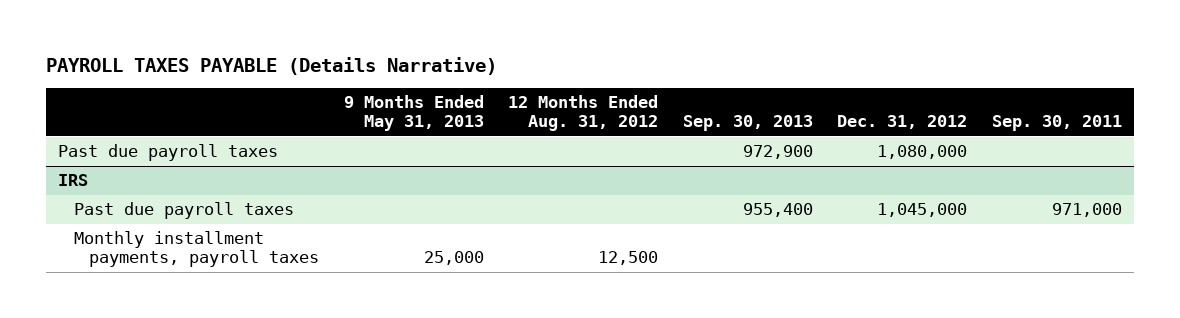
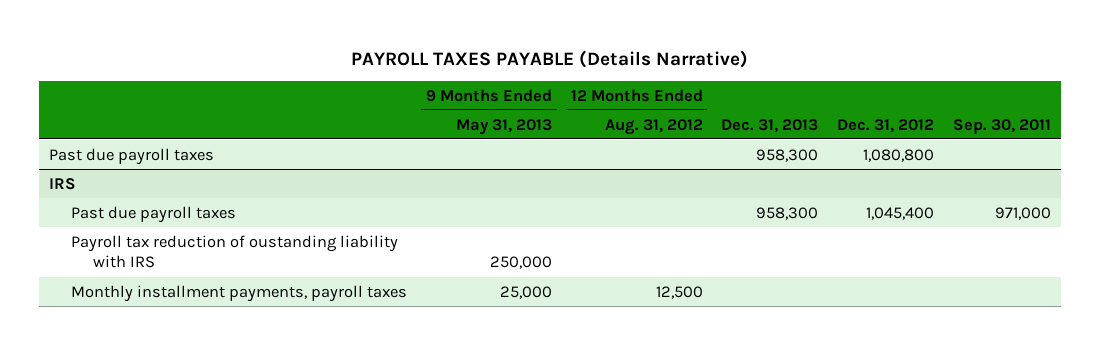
- | 9 Months Ended May 31, 2013 | 12 Months Ended Aug. 31, 2012 | Sep. 30, 2013 | Dec. 31, 2012 | Sep. 30, 2011
+ | 9 Months Ended May 31, 2013 | 12 Months Ended Aug. 31, 2012 | Dec. 31, 2013 | Dec. 31, 2012 | Sep. 30, 2011
- Past due payroll taxes | | | 972,900 | 1,080,000 |
+ Past due payroll taxes | | | 958,300 | 1,080,800 |
@ IRS
- Past due payroll taxes | | | 955,400 | 1,045,000 | 971,000
+ Past due payroll taxes | | | 958,300 | 1,045,400 | 971,000
+ Payroll tax reduction of oustanding liability with IRS | 250,000 | | | |

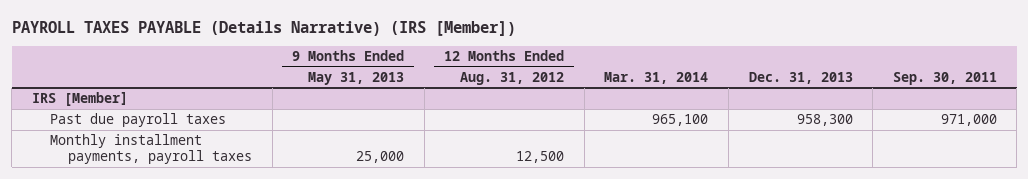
- PAYROLL TAXES PAYABLE (Details Narrative)
+ PAYROLL TAXES PAYABLE (Details Narrative) (IRS [Member])
- | 9 Months Ended May 31, 2013 | 12 Months Ended Aug. 31, 2012 | Dec. 31, 2013 | Dec. 31, 2012 | Sep. 30, 2011
+ | 9 Months Ended May 31, 2013 | 12 Months Ended Aug. 31, 2012 | Mar. 31, 2014 | Dec. 31, 2013 | Sep. 30, 2011
- Past due payroll taxes | | | 958,300 | 1,080,800 |
- IRS
+ IRS [Member]
- Payroll tax reduction of oustanding liability with IRS | 250,000 | | | |

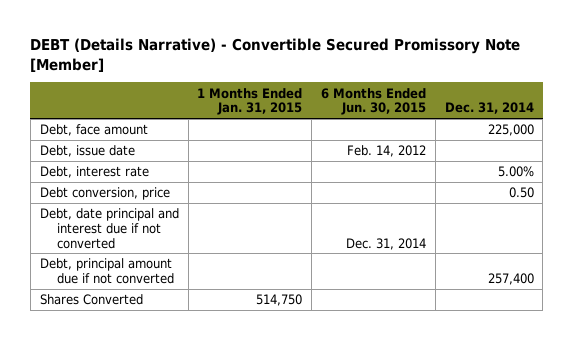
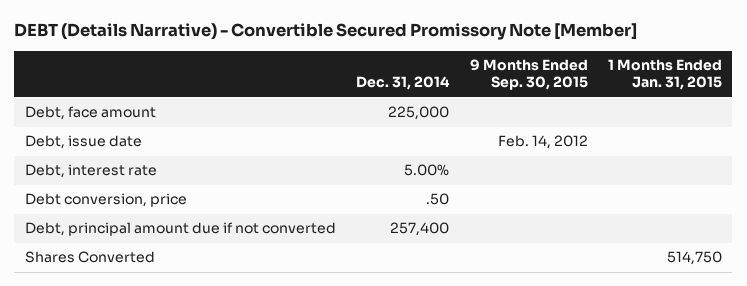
- | 1 Months Ended Jan. 31, 2015 | 6 Months Ended Jun. 30, 2015 | Dec. 31, 2014
+ | Dec. 31, 2014 | 9 Months Ended Sep. 30, 2015 | 1 Months Ended Jan. 31, 2015
- Debt conversion, price | | | 0.50
- Debt, date principal and interest due if not converted | | Dec. 31, 2014 |
+ Debt conversion, price | .50 | |

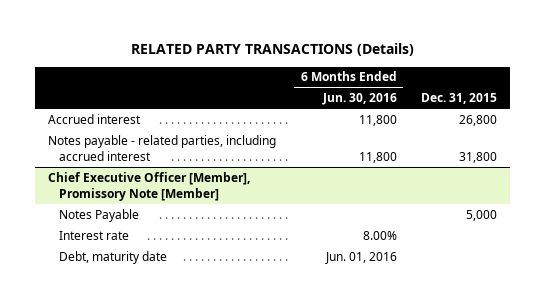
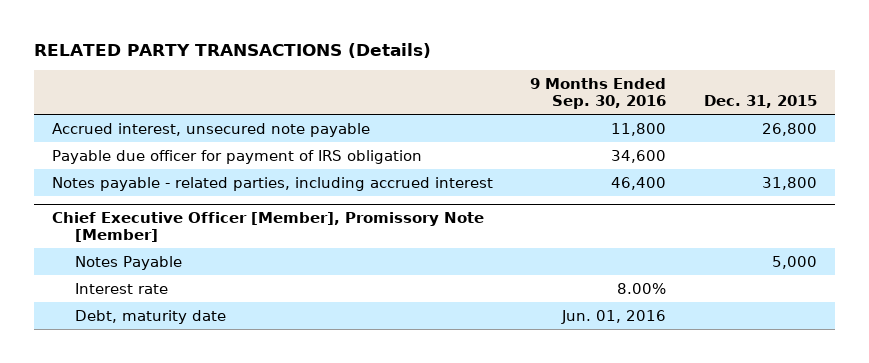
- | 6 Months Ended Jun. 30, 2016 | Dec. 31, 2015
+ | 9 Months Ended Sep. 30, 2016 | Dec. 31, 2015
- Accrued interest | 11,800 | 26,800
+ Accrued interest, unsecured note payable | 11,800 | 26,800
+ Payable due officer for payment of IRS obligation | 34,600 |

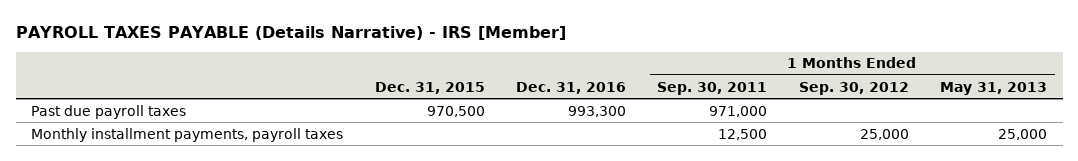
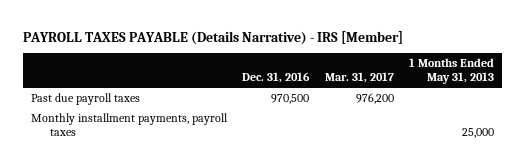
- | Dec. 31, 2015 | Dec. 31, 2016 | 1 Months Ended Sep. 30, 2011 | 1 Months Ended Sep. 30, 2012 | 1 Months Ended May 31, 2013
+ | Dec. 31, 2016 | Mar. 31, 2017 | 1 Months Ended May 31, 2013
- Past due payroll taxes | 970,500 | 993,300 | 971,000 | |
+ Past due payroll taxes | 970,500 | 976,200 |

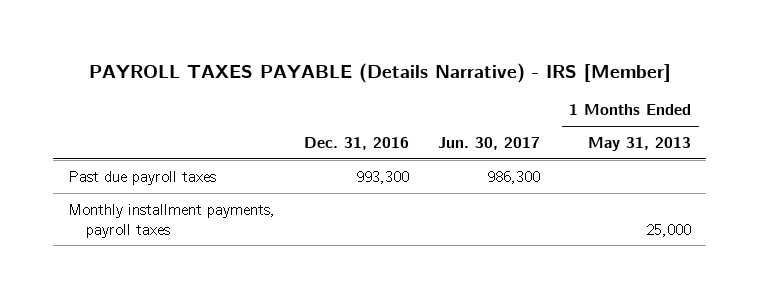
- | Dec. 31, 2016 | Mar. 31, 2017 | 1 Months Ended May 31, 2013
+ | Dec. 31, 2016 | Jun. 30, 2017 | 1 Months Ended May 31, 2013
- Past due payroll taxes | 970,500 | 976,200 |
+ Past due payroll taxes | 993,300 | 986,300 |

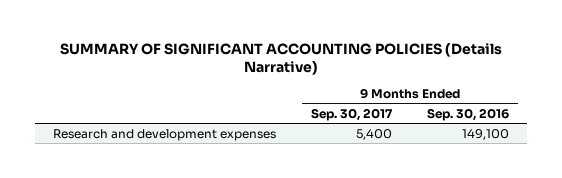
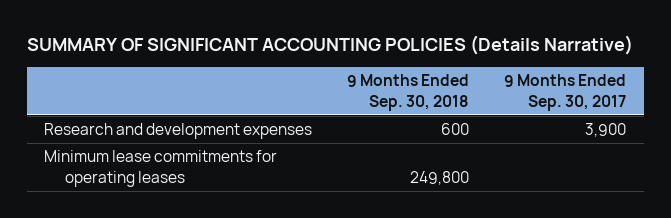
- | 9 Months Ended Sep. 30, 2017 | 9 Months Ended Sep. 30, 2016
+ | 9 Months Ended Sep. 30, 2018 | 9 Months Ended Sep. 30, 2017
- Research and development expenses | 5,400 | 149,100
+ Research and development expenses | 600 | 3,900
+ Minimum lease commitments for operating leases | 249,800 |

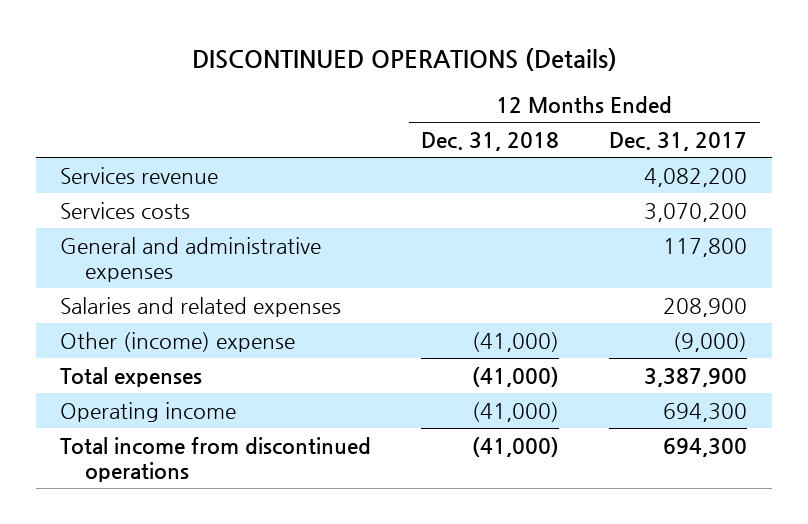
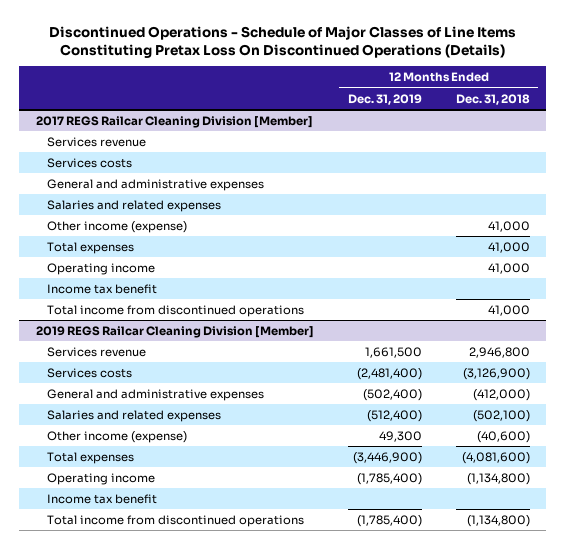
- DISCONTINUED OPERATIONS (Details)
+ Discontinued Operations - Schedule of Major Classes of Line Items Constituting Pretax Loss On Discontinued Operations (Details)
- | 12 Months Ended Dec. 31, 2018 | 12 Months Ended Dec. 31, 2017
+ | 12 Months Ended Dec. 31, 2019 | 12 Months Ended Dec. 31, 2018
- Services revenue | | 4,082,200
- Services costs | | 3,070,200
- General and administrative expenses | | 117,800
- Salaries and related expenses | | 208,900
- Other (income) expense | (41,000) | (9,000)
- Total expenses | (41,000) | 3,387,900
- Operating income | (41,000) | 694,300
- Total income from discontinued operations | (41,000) | 694,300
+ 2017 REGS Railcar Cleaning Division [Member]
+ Services revenue
+ Services costs
+ General and administrative expenses
+ Salaries and related expenses
+ Other income (expense) | | 41,000
+ Total expenses | | 41,000
+ Operating income | | 41,000
+ Income tax benefit
+ Total income from discontinued operations | | 41,000
+ 2019 REGS Railcar Cleaning Division [Member]
+ Services revenue | 1,661,500 | 2,946,800
+ Services costs | (2,481,400) | (3,126,900)
+ General and administrative expenses | (502,400) | (412,000)
+ Salaries and related expenses | (512,400) | (502,100)
+ Other income (expense) | 49,300 | (40,600)
+ Total expenses | (3,446,900) | (4,081,600)
+ Operating income | (1,785,400) | (1,134,800)
+ Income tax benefit
+ Total income from discontinued operations | (1,785,400) | (1,134,800)

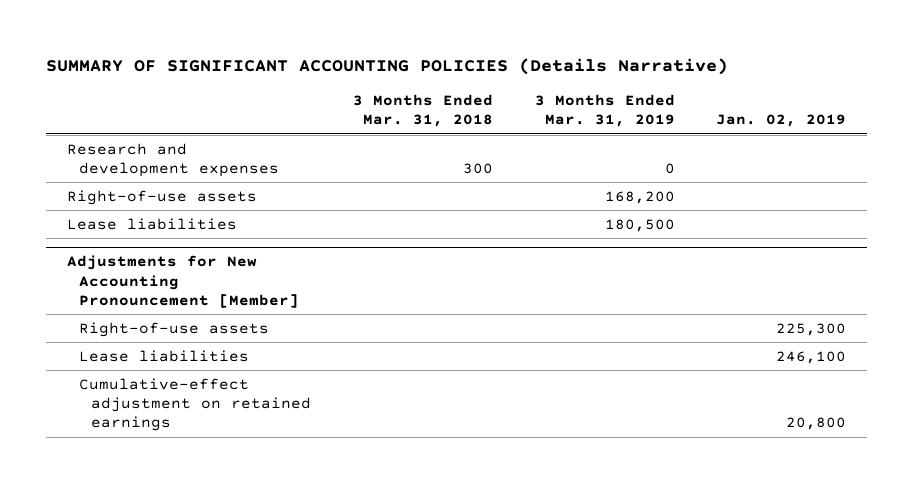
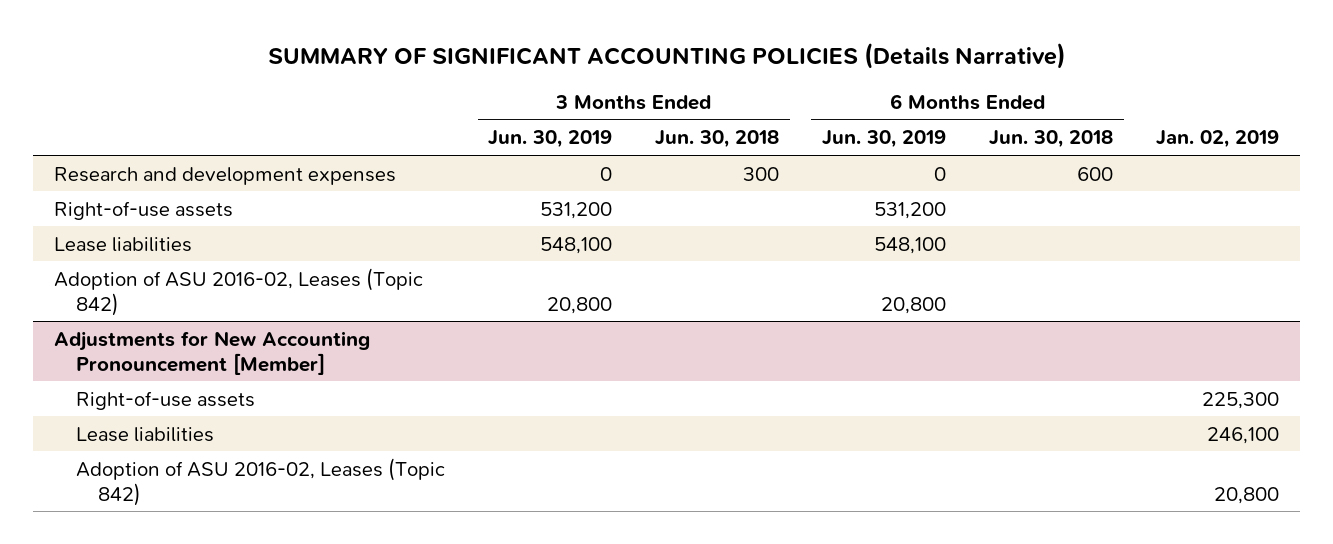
- | 3 Months Ended Mar. 31, 2018 | 3 Months Ended Mar. 31, 2019 | Jan. 02, 2019
+ | 3 Months Ended Jun. 30, 2019 | 3 Months Ended Jun. 30, 2018 | 6 Months Ended Jun. 30, 2019 | 6 Months Ended Jun. 30, 2018 | Jan. 02, 2019
+ Adoption of ASU 2016-02, Leases (Topic 842) | 20,800 | | 20,800 | |
@ Adjustments for New Accounting Pronouncement [Member]
- Cumulative-effect adjustment on retained earnings | | | 20,800
+ Adoption of ASU 2016-02, Leases (Topic 842) | | | | | 20,800

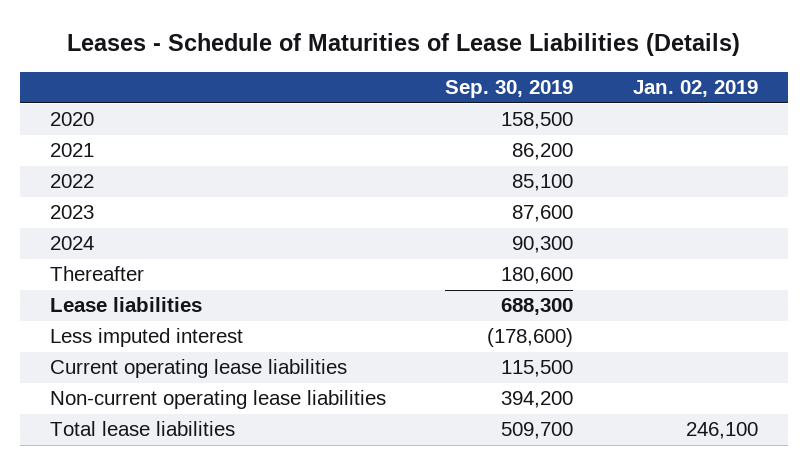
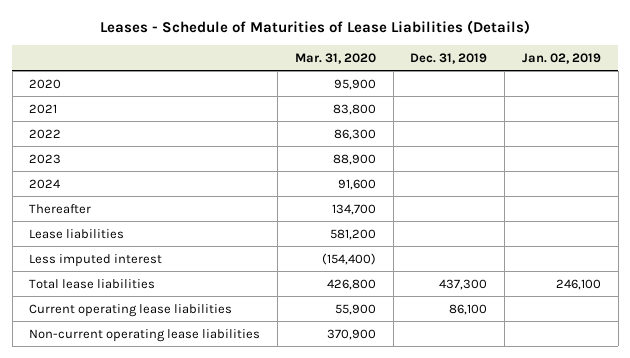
- | Sep. 30, 2019 | Jan. 02, 2019
+ | Mar. 31, 2020 | Dec. 31, 2019 | Jan. 02, 2019
moved up: Total lease liabilities | 426,800 | 437,300 | 246,100

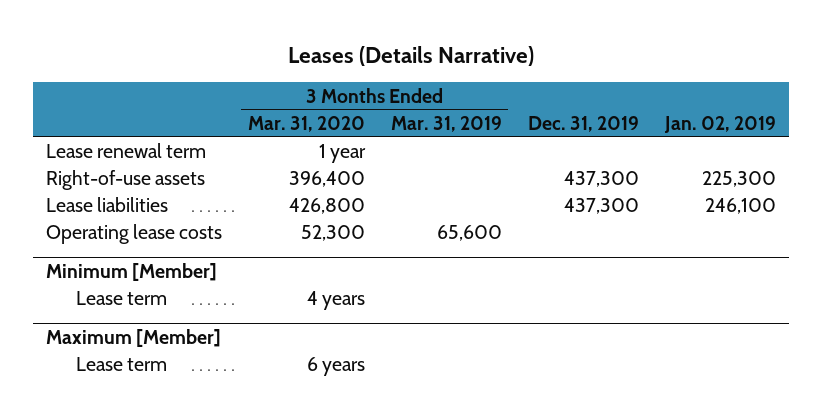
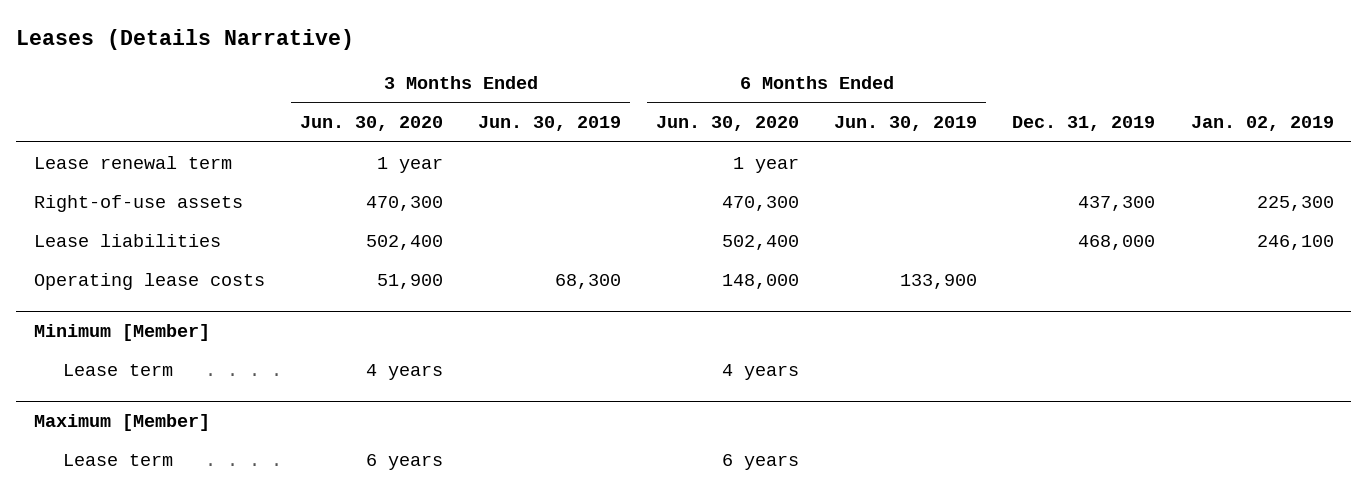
- | 3 Months Ended Mar. 31, 2020 | 3 Months Ended Mar. 31, 2019 | Dec. 31, 2019 | Jan. 02, 2019
+ | 3 Months Ended Jun. 30, 2020 | 3 Months Ended Jun. 30, 2019 | 6 Months Ended Jun. 30, 2020 | 6 Months Ended Jun. 30, 2019 | Dec. 31, 2019 | Jan. 02, 2019
- Lease liabilities | 426,800 | | 437,300 | 246,100
+ Lease liabilities | 502,400 | | 502,400 | | 468,000 | 246,100

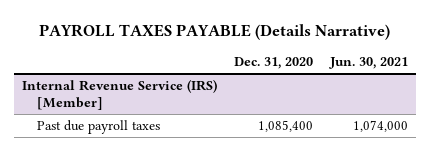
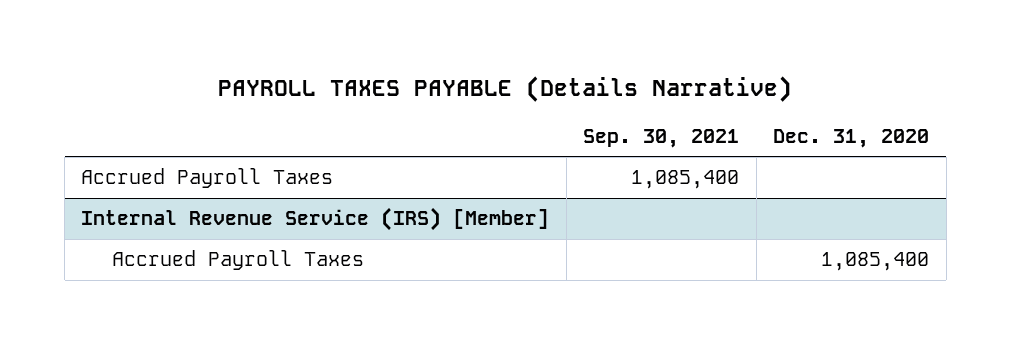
- | Dec. 31, 2020 | Jun. 30, 2021
+ | Sep. 30, 2021 | Dec. 31, 2020
+ Accrued Payroll Taxes | 1,085,400 |
@ Internal Revenue Service (IRS) [Member]
- Past due payroll taxes | 1,085,400 | 1,074,000
+ Accrued Payroll Taxes | | 1,085,400

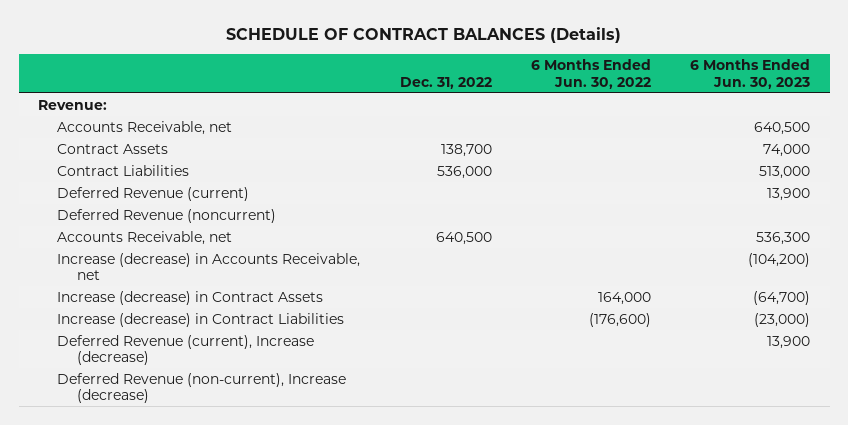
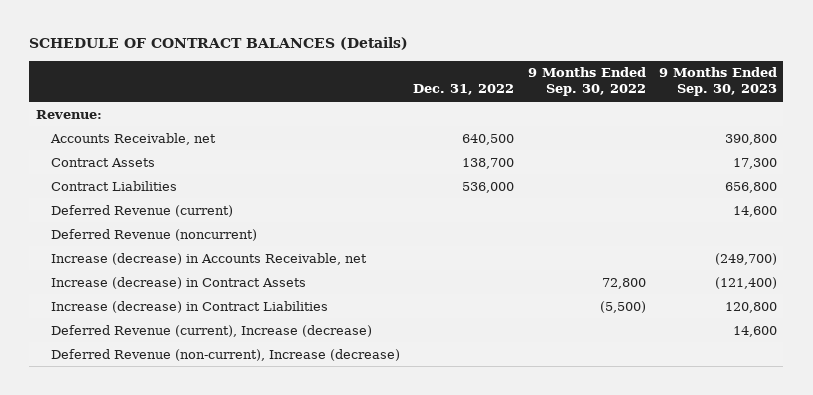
- | Dec. 31, 2022 | 6 Months Ended Jun. 30, 2022 | 6 Months Ended Jun. 30, 2023
+ | Dec. 31, 2022 | 9 Months Ended Sep. 30, 2022 | 9 Months Ended Sep. 30, 2023
- Accounts Receivable, net | | | 640,500
moved up: Accounts Receivable, net | 640,500 | | 390,800

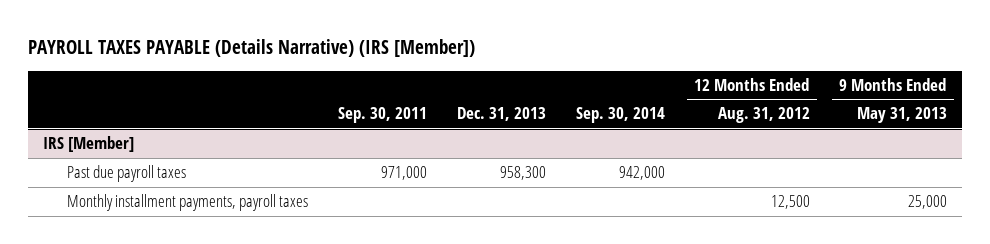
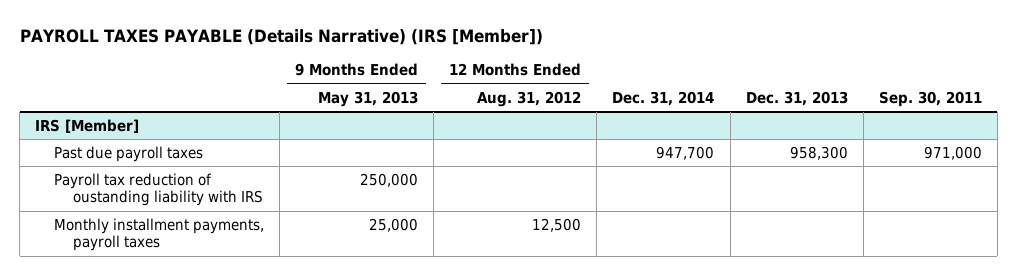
- | Sep. 30, 2011 | Dec. 31, 2013 | Sep. 30, 2014 | 12 Months Ended Aug. 31, 2012 | 9 Months Ended May 31, 2013
+ | 9 Months Ended May 31, 2013 | 12 Months Ended Aug. 31, 2012 | Dec. 31, 2014 | Dec. 31, 2013 | Sep. 30, 2011
@ IRS [Member]
+ Payroll tax reduction of oustanding liability with IRS | 250,000 | | | |

